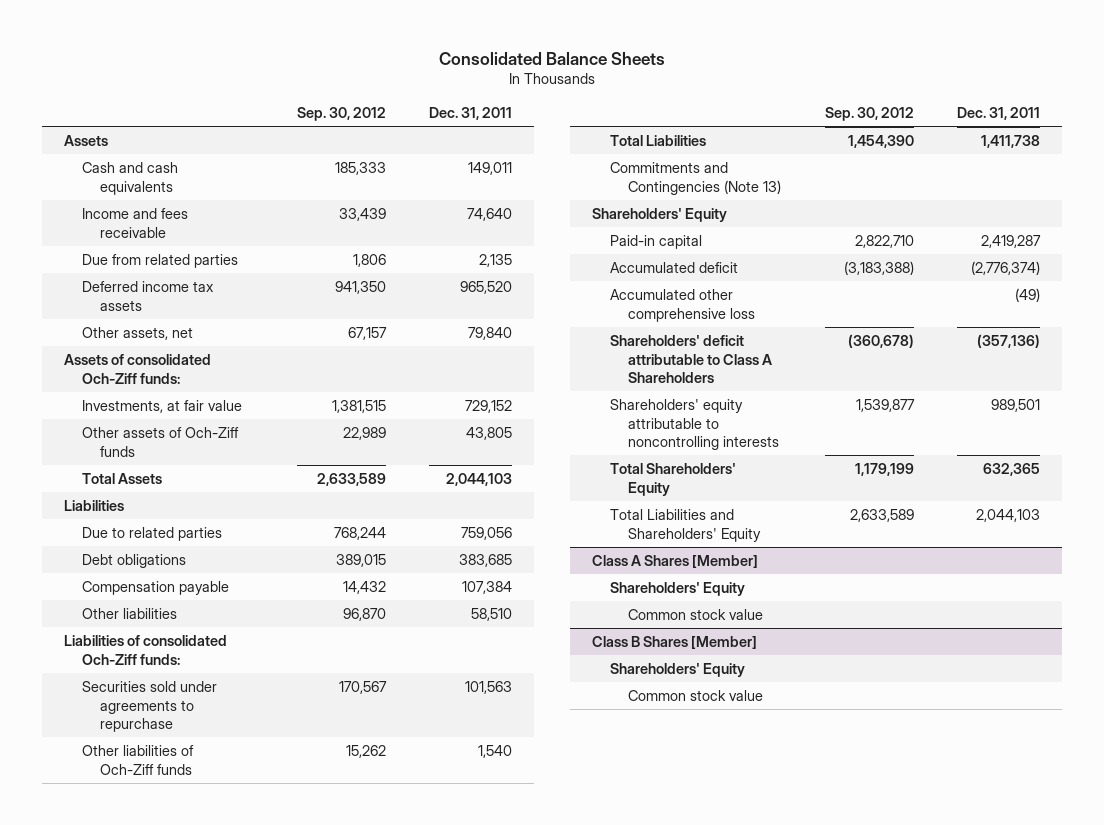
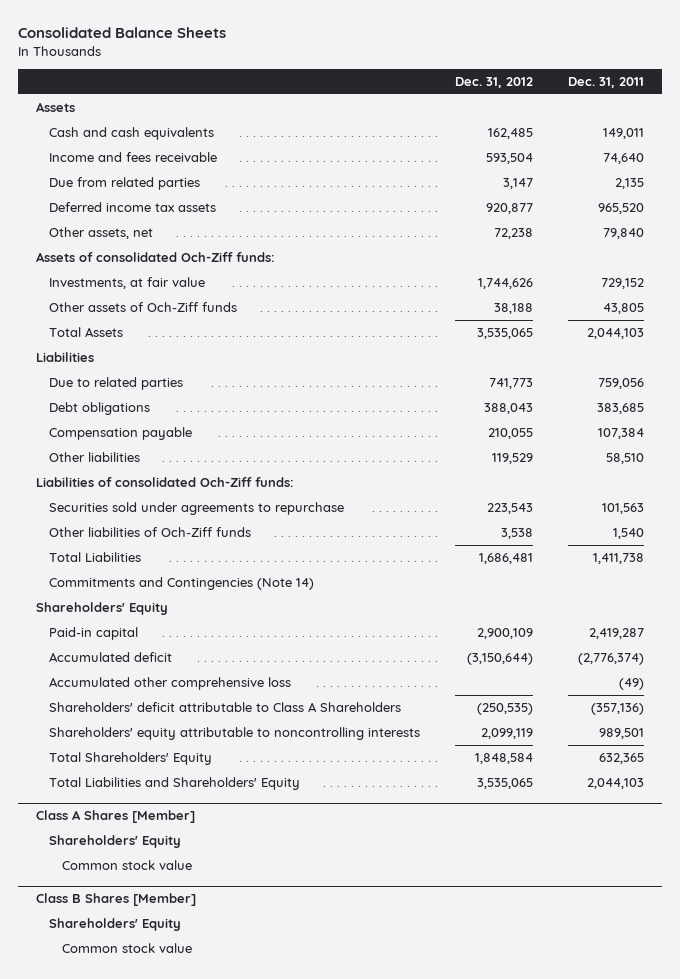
- | Sep. 30, 2012 | Dec. 31, 2011
+ | Dec. 31, 2012 | Dec. 31, 2011
- Commitments and Contingencies (Note 13)
+ Commitments and Contingencies (Note 14)

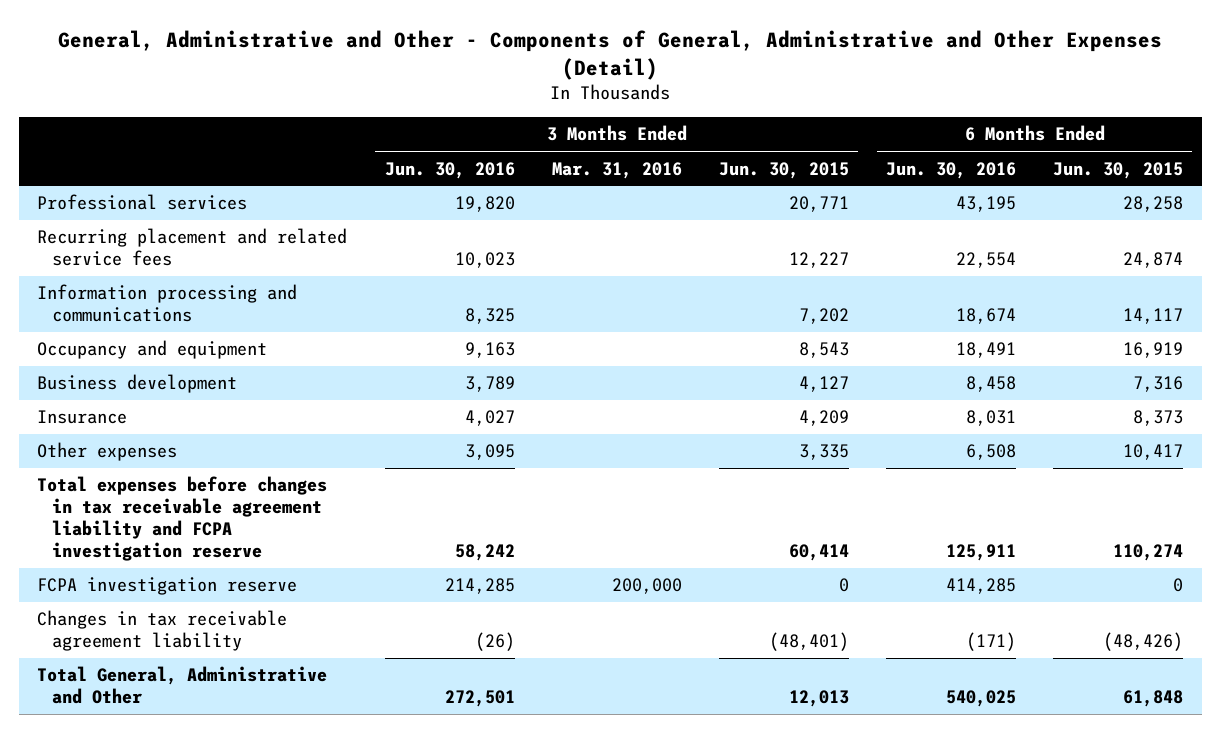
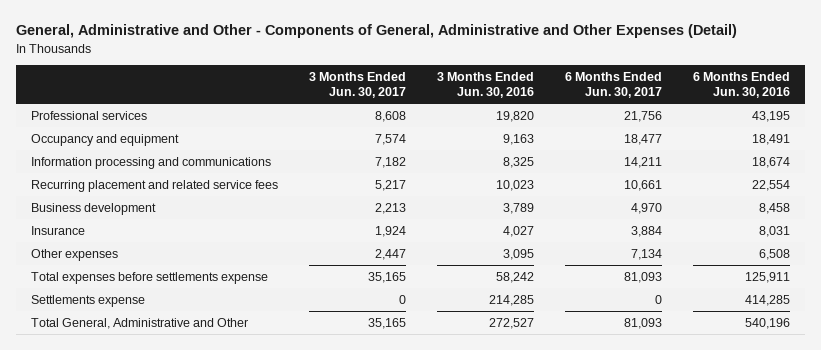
- | 3 Months Ended Jun. 30, 2016 | 3 Months Ended Mar. 31, 2016 | 3 Months Ended Jun. 30, 2015 | 6 Months Ended Jun. 30, 2016 | 6 Months Ended Jun. 30, 2015
+ | 3 Months Ended Jun. 30, 2017 | 3 Months Ended Jun. 30, 2016 | 6 Months Ended Jun. 30, 2017 | 6 Months Ended Jun. 30, 2016
moved down: Information processing and communications | 7,182 | 8,325 | 14,211 | 18,674
moved down: Recurring placement and related service fees | 5,217 | 10,023 | 10,661 | 22,554
- Total expenses before changes in tax receivable agreement liability and FCPA investigation reserve | 58,242 | | 60,414 | 125,911 | 110,274
- FCPA investigation reserve | 214,285 | 200,000 | 0 | 414,285 | 0
- Changes in tax receivable agreement liability | (26) | | (48,401) | (171) | (48,426)
- Total General, Administrative and Other | 272,501 | | 12,013 | 540,025 | 61,848
+ Total expenses before settlements expense | 35,165 | 58,242 | 81,093 | 125,911
+ Settlements expense | 0 | 214,285 | 0 | 414,285
+ Total General, Administrative and Other | 35,165 | 272,527 | 81,093 | 540,196

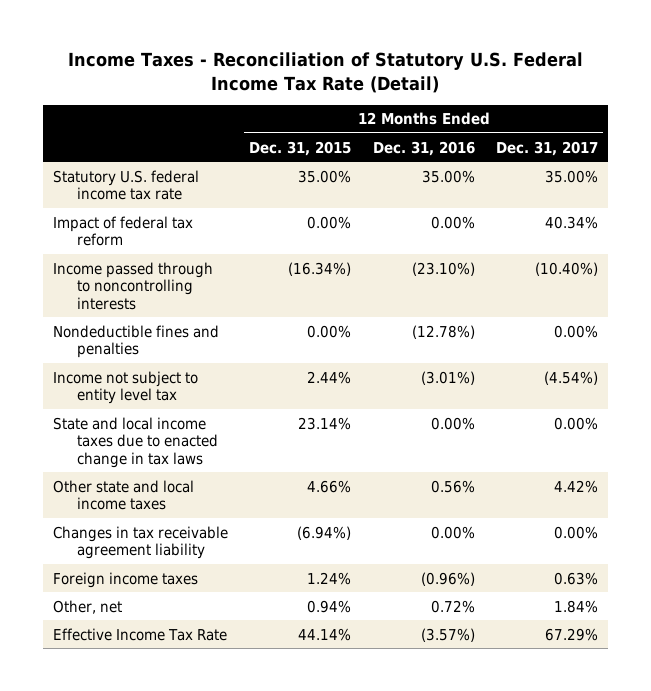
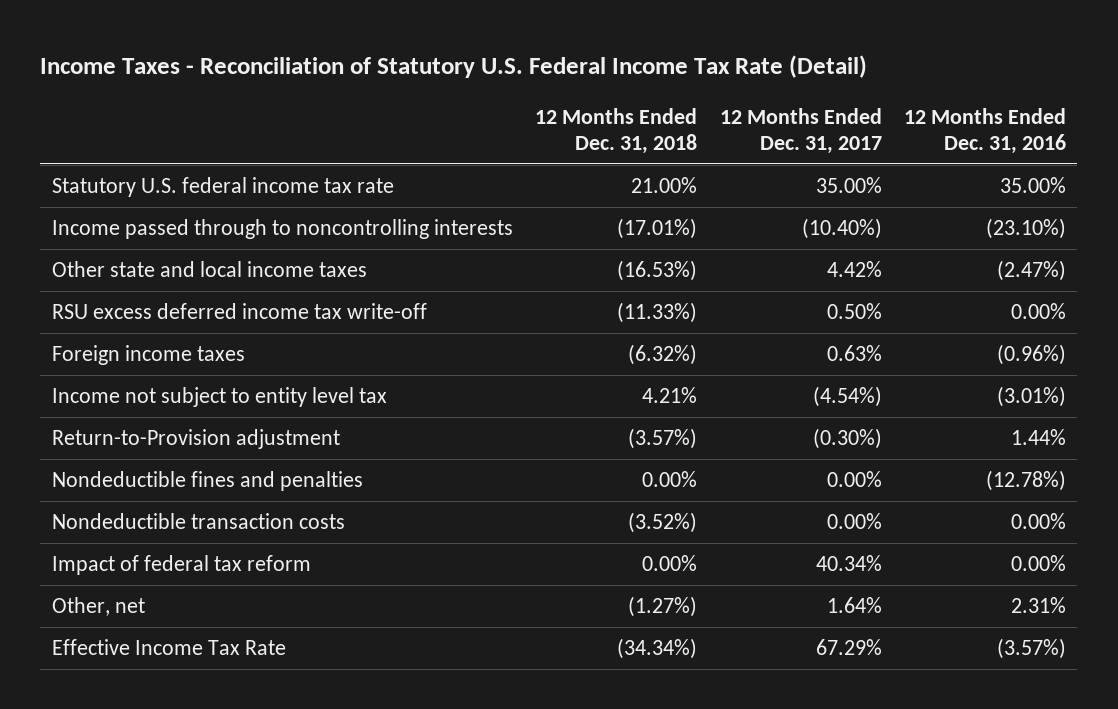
- | 12 Months Ended Dec. 31, 2015 | 12 Months Ended Dec. 31, 2016 | 12 Months Ended Dec. 31, 2017
+ | 12 Months Ended Dec. 31, 2018 | 12 Months Ended Dec. 31, 2017 | 12 Months Ended Dec. 31, 2016
- State and local income taxes due to enacted change in tax laws | 23.14% | 0.00% | 0.00%
- Other state and local income taxes | 4.66% | 0.56% | 4.42%
- Changes in tax receivable agreement liability | (6.94%) | 0.00% | 0.00%
+ Other state and local income taxes | (16.53%) | 4.42% | (2.47%)
+ RSU excess deferred income tax write-off | (11.33%) | 0.50% | 0.00%
- Other, net | 0.94% | 0.72% | 1.84%
moved down: Income not subject to entity level tax | 4.21% | (4.54%) | (3.01%)
+ Return-to-Provision adjustment | (3.57%) | (0.30%) | 1.44%
moved down: Nondeductible fines and penalties | 0.00% | 0.00% | (12.78%)
+ Nondeductible transaction costs | (3.52%) | 0.00% | 0.00%
moved down: Impact of federal tax reform | 0.00% | 40.34% | 0.00%
+ Other, net | (1.27%) | 1.64% | 2.31%

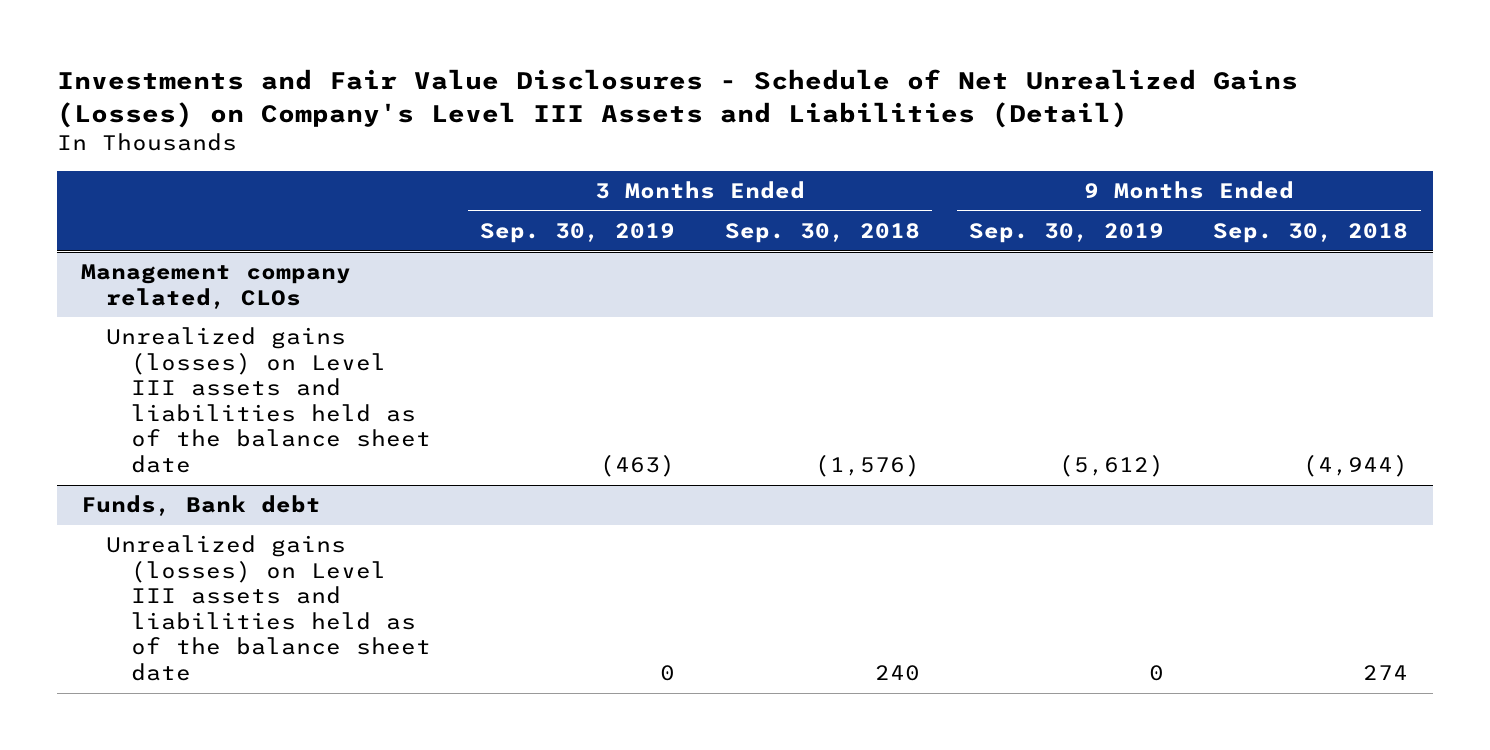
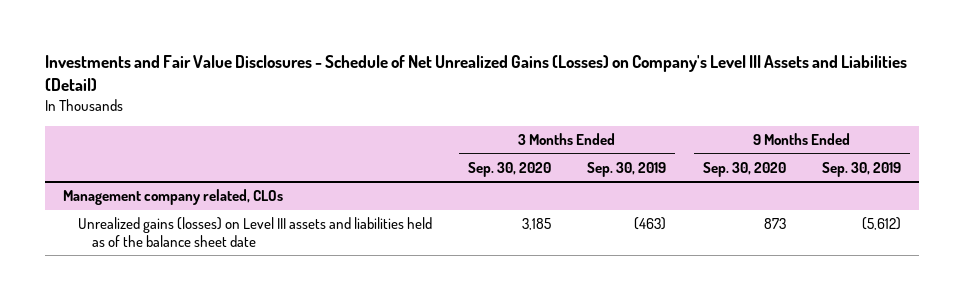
- | 3 Months Ended Sep. 30, 2019 | 3 Months Ended Sep. 30, 2018 | 9 Months Ended Sep. 30, 2019 | 9 Months Ended Sep. 30, 2018
+ | 3 Months Ended Sep. 30, 2020 | 3 Months Ended Sep. 30, 2019 | 9 Months Ended Sep. 30, 2020 | 9 Months Ended Sep. 30, 2019
- Funds, Bank debt
- Unrealized gains (losses) on Level III assets and liabilities held as of the balance sheet date | 0 | 240 | 0 | 274

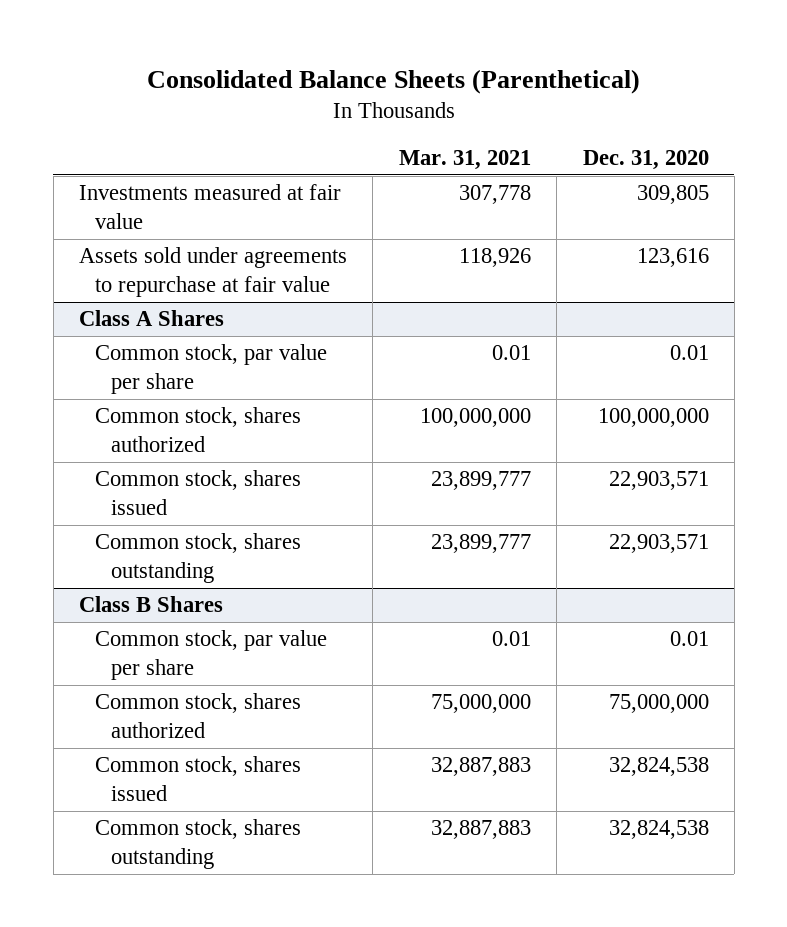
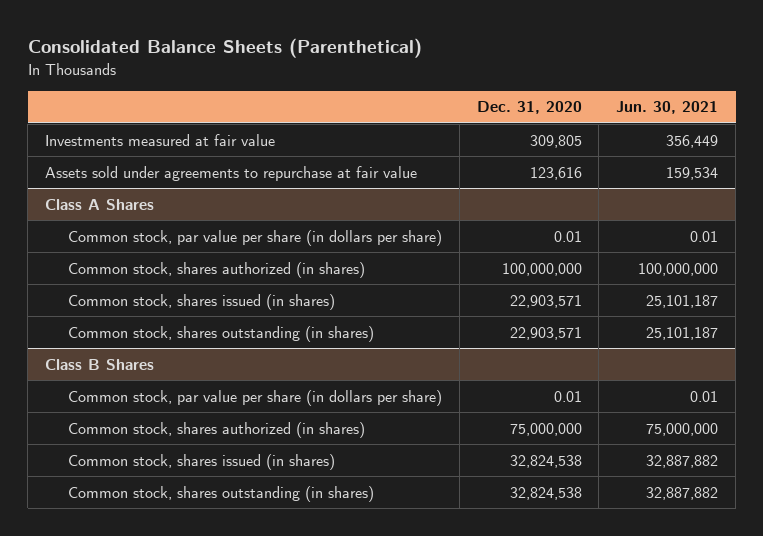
- | Mar. 31, 2021 | Dec. 31, 2020
+ | Dec. 31, 2020 | Jun. 30, 2021
@ Class A Shares
- Common stock, par value per share | 0.01 | 0.01
- Common stock, shares authorized | 100,000,000 | 100,000,000
- Common stock, shares issued | 23,899,777 | 22,903,571
- Common stock, shares outstanding | 23,899,777 | 22,903,571
+ Common stock, par value per share (in dollars per share) | 0.01 | 0.01
+ Common stock, shares authorized (in shares) | 100,000,000 | 100,000,000
+ Common stock, shares issued (in shares) | 22,903,571 | 25,101,187
+ Common stock, shares outstanding (in shares) | 22,903,571 | 25,101,187
@ Class B Shares
- Common stock, par value per share | 0.01 | 0.01
- Common stock, shares authorized | 75,000,000 | 75,000,000
- Common stock, shares issued | 32,887,883 | 32,824,538
- Common stock, shares outstanding | 32,887,883 | 32,824,538
+ Common stock, par value per share (in dollars per share) | 0.01 | 0.01
+ Common stock, shares authorized (in shares) | 75,000,000 | 75,000,000
+ Common stock, shares issued (in shares) | 32,824,538 | 32,887,882
+ Common stock, shares outstanding (in shares) | 32,824,538 | 32,887,882

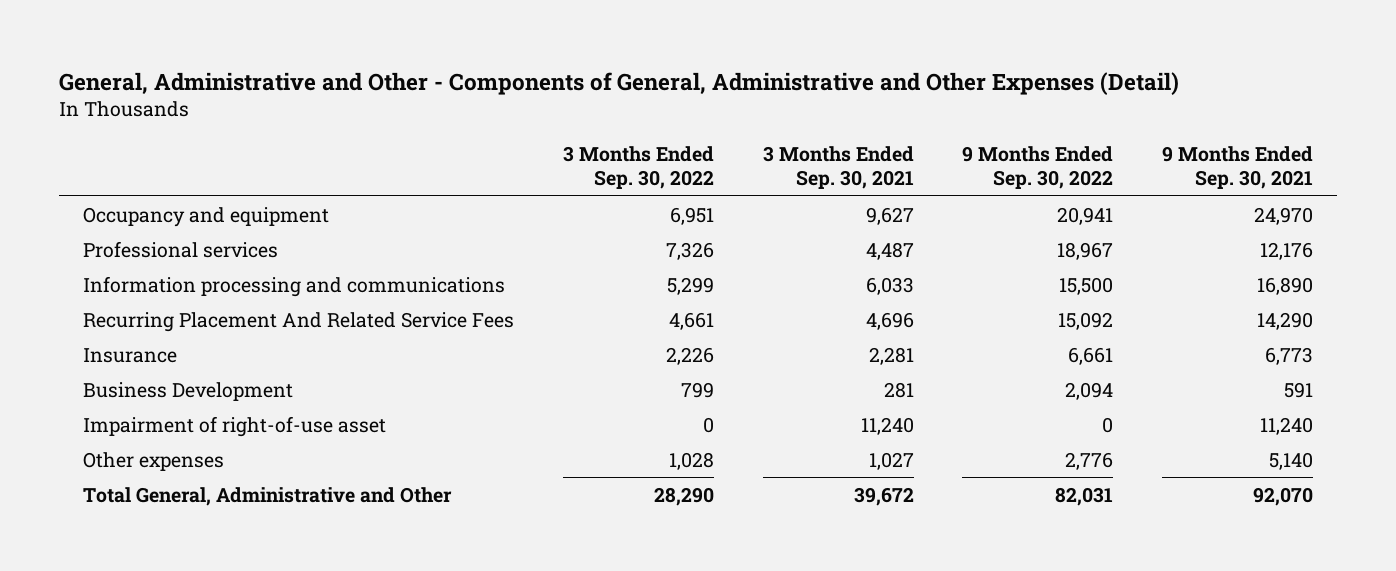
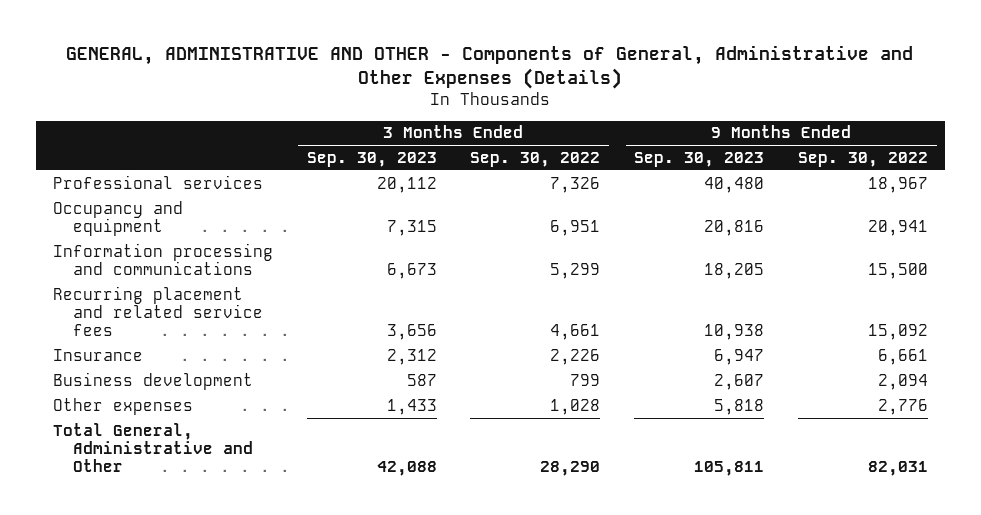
- General, Administrative and Other - Components of General, Administrative and Other Expenses (Detail)
+ GENERAL, ADMINISTRATIVE AND OTHER - Components of General, Administrative and Other Expenses (Details)
- | 3 Months Ended Sep. 30, 2022 | 3 Months Ended Sep. 30, 2021 | 9 Months Ended Sep. 30, 2022 | 9 Months Ended Sep. 30, 2021
+ | 3 Months Ended Sep. 30, 2023 | 3 Months Ended Sep. 30, 2022 | 9 Months Ended Sep. 30, 2023 | 9 Months Ended Sep. 30, 2022
moved down: Occupancy and equipment | 7,315 | 6,951 | 20,816 | 20,941
- Recurring Placement And Related Service Fees | 4,661 | 4,696 | 15,092 | 14,290
+ Recurring placement and related service fees | 3,656 | 4,661 | 10,938 | 15,092
- Business Development | 799 | 281 | 2,094 | 591
- Impairment of right-of-use asset | 0 | 11,240 | 0 | 11,240
+ Business development | 587 | 799 | 2,607 | 2,094

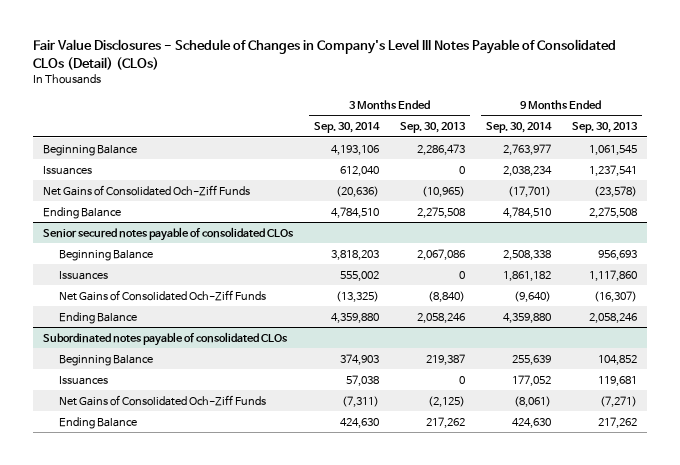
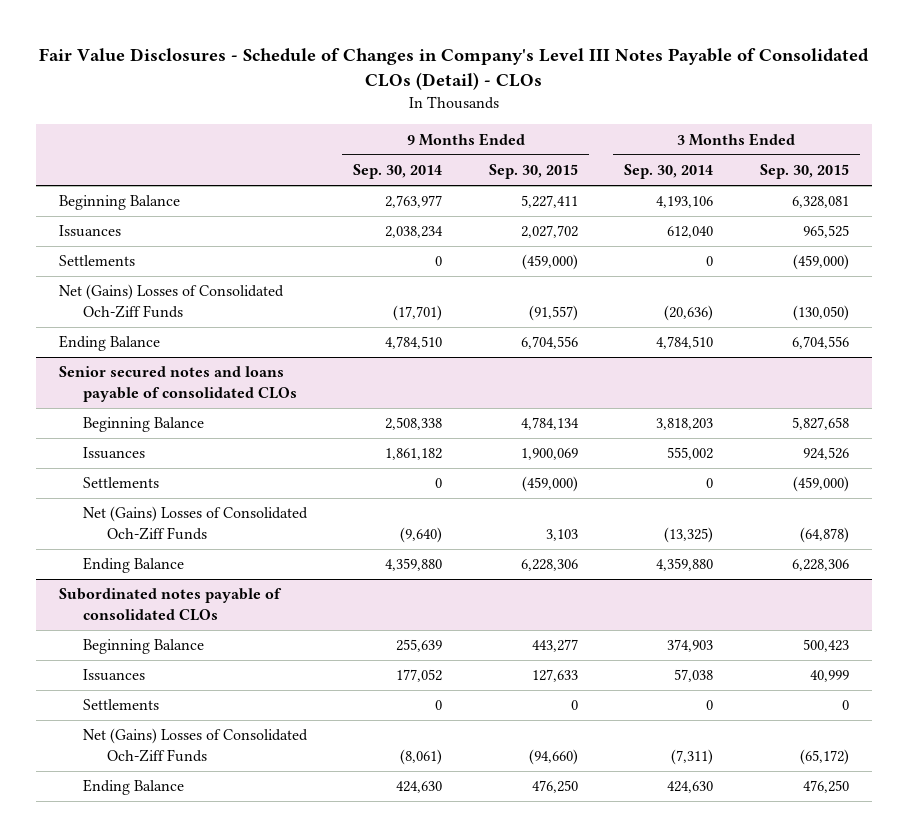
- Fair Value Disclosures - Schedule of Changes in Company's Level III Notes Payable of Consolidated CLOs (Detail) (CLOs)
+ Fair Value Disclosures - Schedule of Changes in Company's Level III Notes Payable of Consolidated CLOs (Detail) - CLOs
- | 3 Months Ended Sep. 30, 2014 | 3 Months Ended Sep. 30, 2013 | 9 Months Ended Sep. 30, 2014 | 9 Months Ended Sep. 30, 2013
+ | 9 Months Ended Sep. 30, 2014 | 9 Months Ended Sep. 30, 2015 | 3 Months Ended Sep. 30, 2014 | 3 Months Ended Sep. 30, 2015
- Net Gains of Consolidated Och-Ziff Funds | (20,636) | (10,965) | (17,701) | (23,578)
+ Settlements | 0 | (459,000) | 0 | (459,000)
+ Net (Gains) Losses of Consolidated Och-Ziff Funds | (17,701) | (91,557) | (20,636) | (130,050)
- Senior secured notes payable of consolidated CLOs
+ Senior secured notes and loans payable of consolidated CLOs
- Net Gains of Consolidated Och-Ziff Funds | (13,325) | (8,840) | (9,640) | (16,307)
+ Settlements | 0 | (459,000) | 0 | (459,000)
+ Net (Gains) Losses of Consolidated Och-Ziff Funds | (9,640) | 3,103 | (13,325) | (64,878)
@ Subordinated notes payable of consolidated CLOs
- Net Gains of Consolidated Och-Ziff Funds | (7,311) | (2,125) | (8,061) | (7,271)
+ Settlements | 0 | 0 | 0 | 0
+ Net (Gains) Losses of Consolidated Och-Ziff Funds | (8,061) | (94,660) | (7,311) | (65,172)

